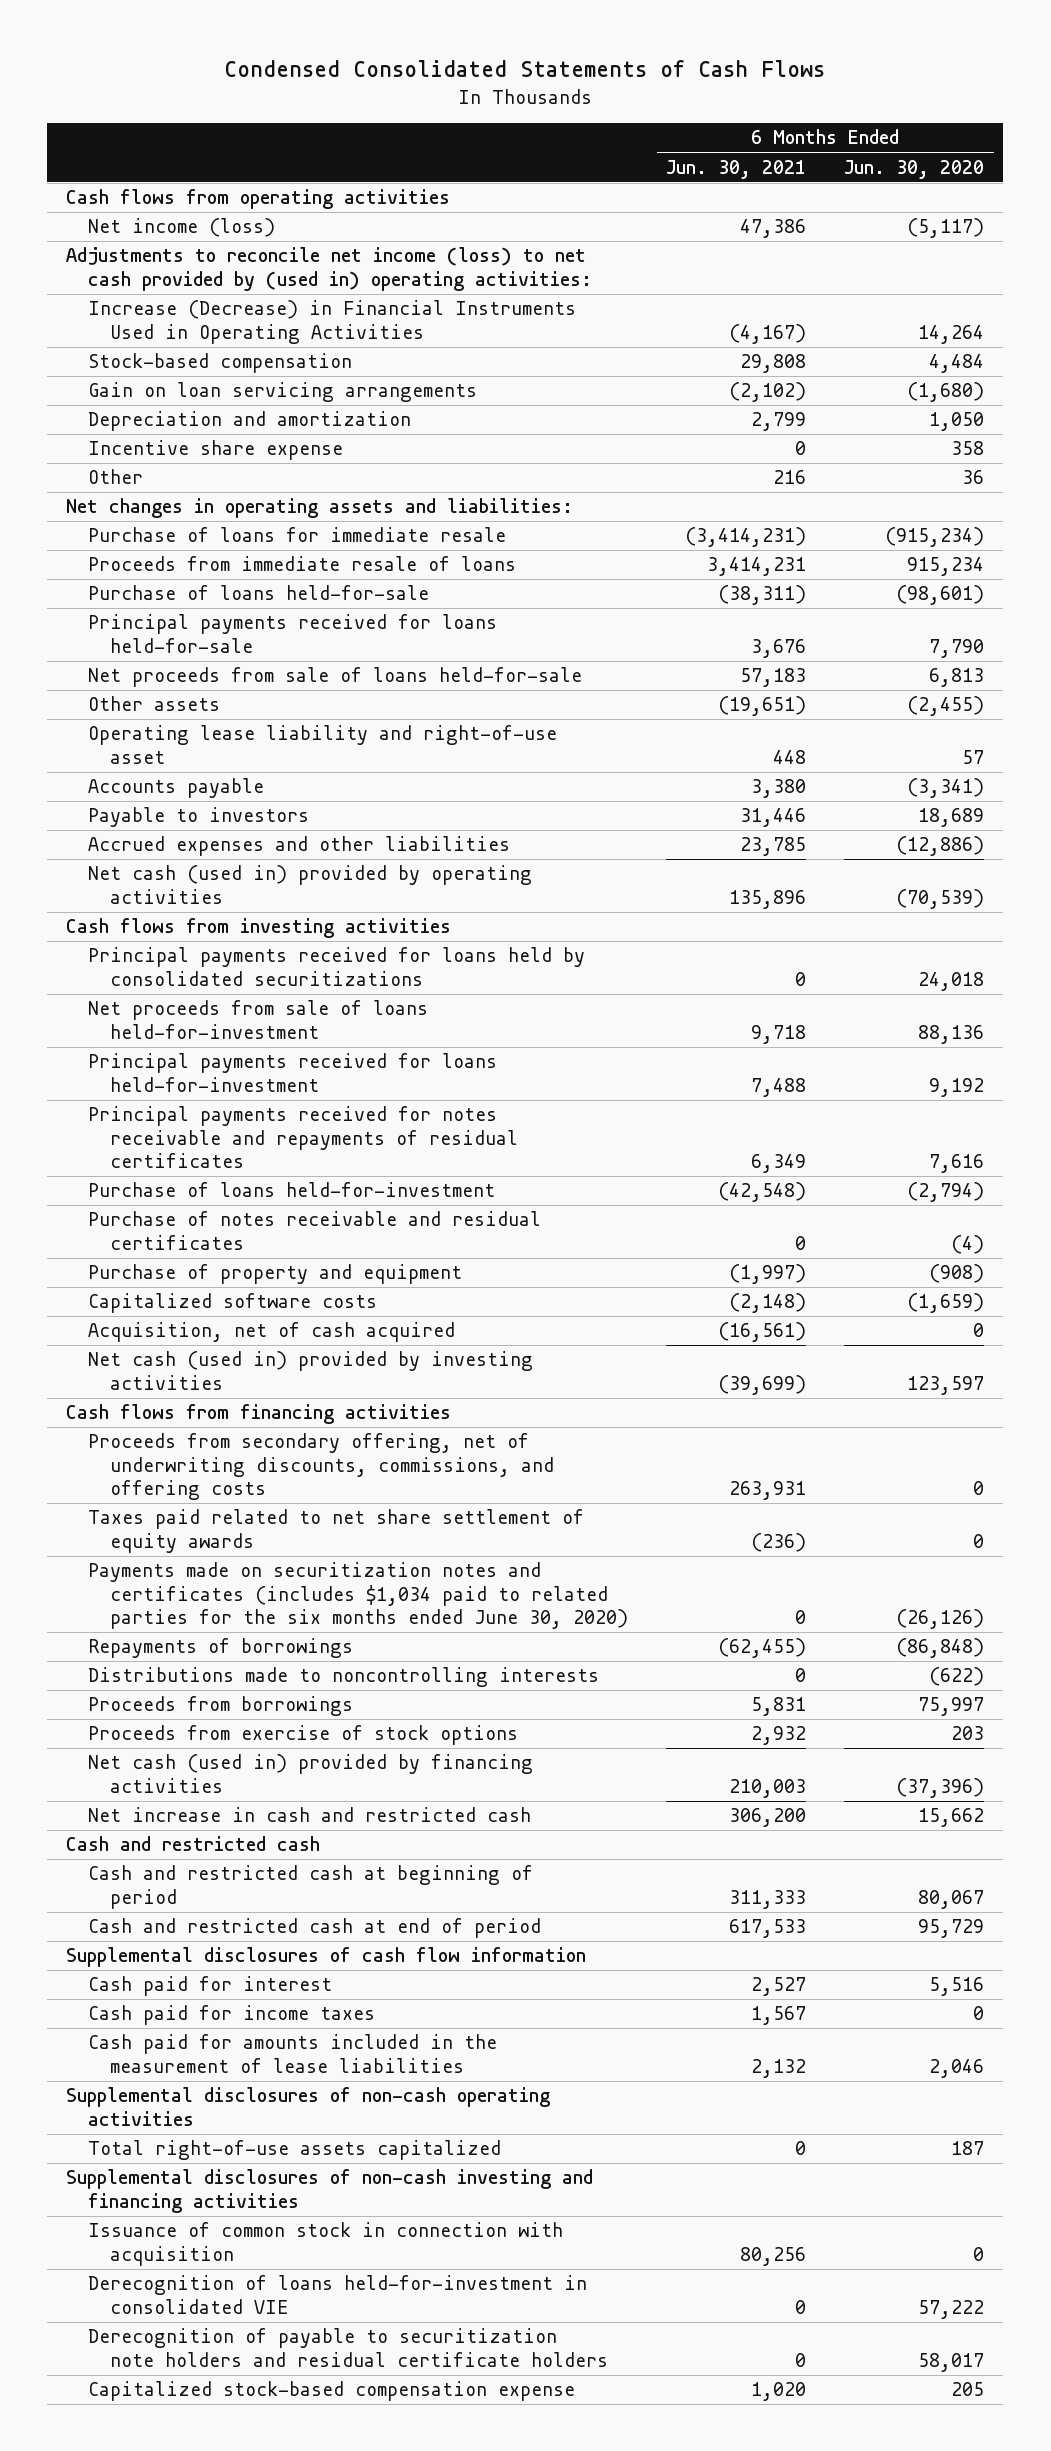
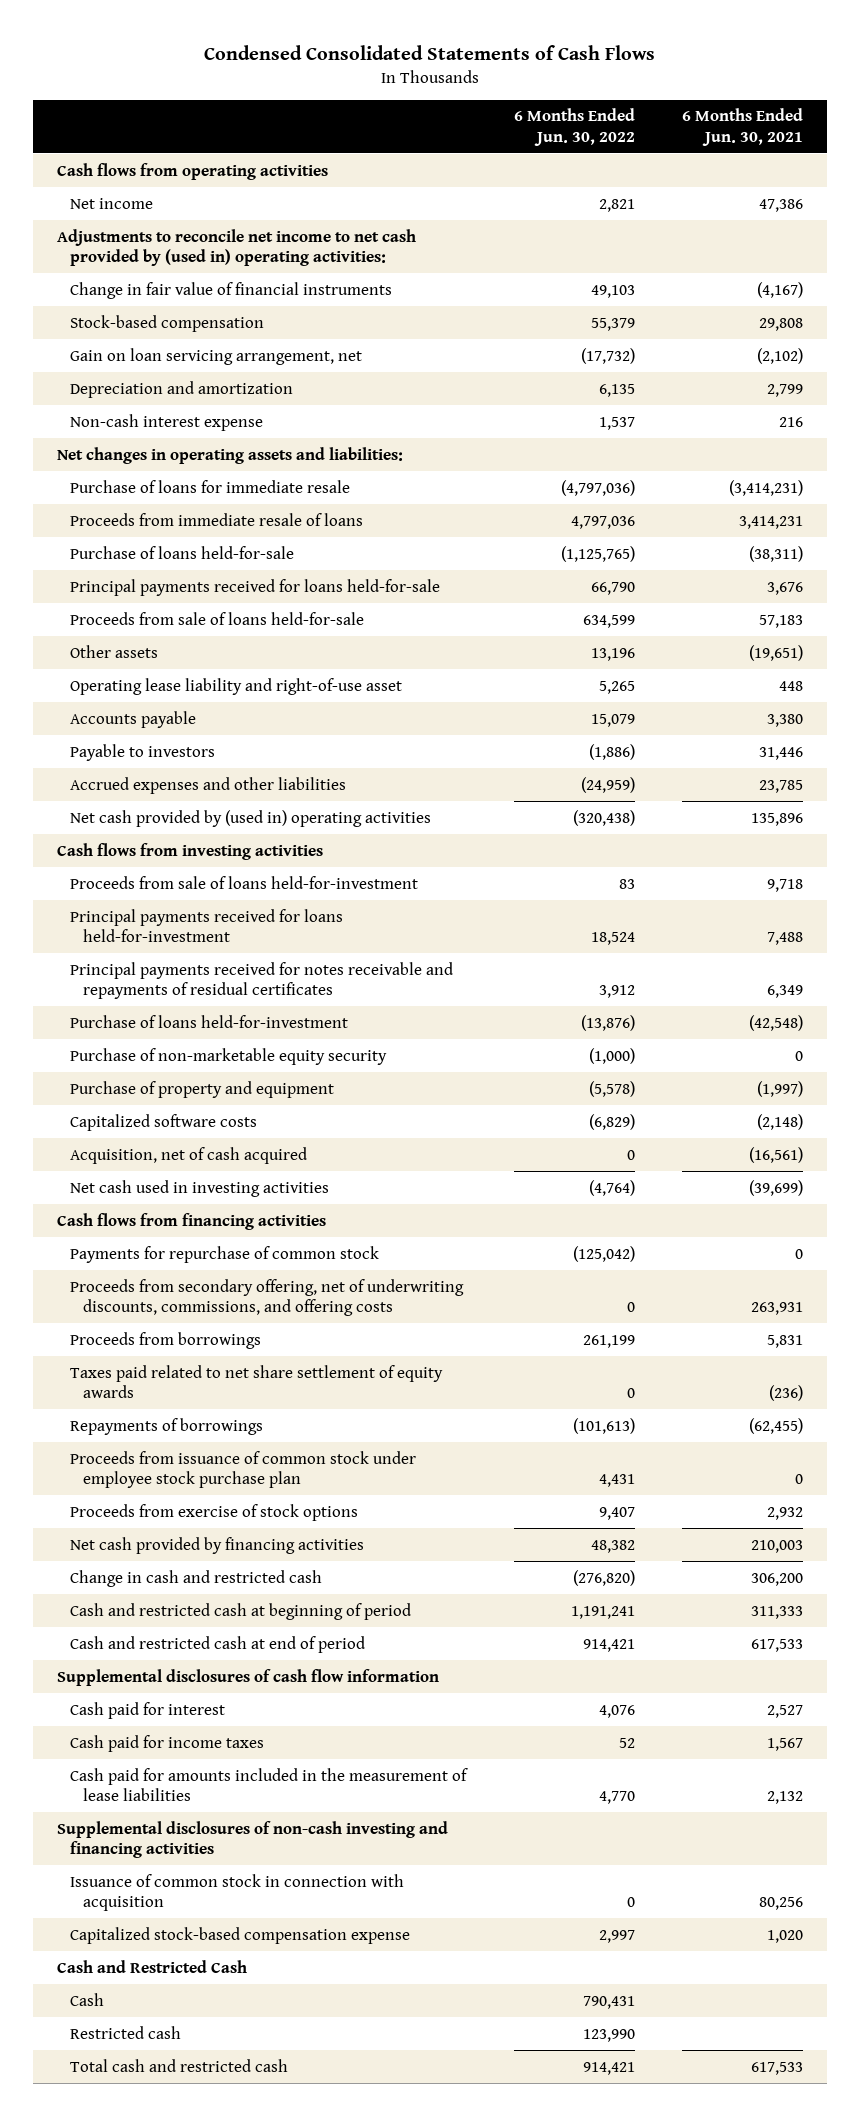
- | 6 Months Ended Jun. 30, 2021 | 6 Months Ended Jun. 30, 2020
+ | 6 Months Ended Jun. 30, 2022 | 6 Months Ended Jun. 30, 2021
- Net income (loss) | 47,386 | (5,117)
- Adjustments to reconcile net income (loss) to net cash provided by (used in) operating activities:
- Increase (Decrease) in Financial Instruments Used in Operating Activities | (4,167) | 14,264
+ Net income | 2,821 | 47,386
+ Adjustments to reconcile net income to net cash provided by (used in) operating activities:
+ Change in fair value of financial instruments | 49,103 | (4,167)
- Gain on loan servicing arrangements | (2,102) | (1,680)
+ Gain on loan servicing arrangement, net | (17,732) | (2,102)
- Incentive share expense | 0 | 358
- Other | 216 | 36
+ Non-cash interest expense | 1,537 | 216
- Net proceeds from sale of loans held-for-sale | 57,183 | 6,813
+ Proceeds from sale of loans held-for-sale | 634,599 | 57,183
- Net cash (used in) provided by operating activities | 135,896 | (70,539)
+ Net cash provided by (used in) operating activities | (320,438) | 135,896
- Principal payments received for loans held by consolidated securitizations | 0 | 24,018
- Net proceeds from sale of loans held-for-investment | 9,718 | 88,136
+ Proceeds from sale of loans held-for-investment | 83 | 9,718
- Purchase of notes receivable and residual certificates | 0 | (4)
+ Purchase of non-marketable equity security | (1,000) | 0
- Net cash (used in) provided by investing activities | (39,699) | 123,597
+ Net cash used in investing activities | (4,764) | (39,699)
+ Payments for repurchase of common stock | (125,042) | 0
moved up: Proceeds from borrowings | 261,199 | 5,831
- Payments made on securitization notes and certificates (includes $1,034 paid to related parties for the six months ended June 30, 2020) | 0 | (26,126)
- Distributions made to noncontrolling interests | 0 | (622)
+ Proceeds from issuance of common stock under employee stock purchase plan | 4,431 | 0
- Net cash (used in) provided by financing activities | 210,003 | (37,396)
- Net increase in cash and restricted cash | 306,200 | 15,662
- Cash and restricted cash
+ Net cash provided by financing activities | 48,382 | 210,003
+ Change in cash and restricted cash | (276,820) | 306,200
- Supplemental disclosures of non-cash operating activities
- Total right-of-use assets capitalized | 0 | 187
- Derecognition of loans held-for-investment in consolidated VIE | 0 | 57,222
- Derecognition of payable to securitization note holders and residual certificate holders | 0 | 58,017
+ Cash and Restricted Cash
+ Cash | 790,431 |
+ Restricted cash | 123,990 |
+ Total cash and restricted cash | 914,421 | 617,533

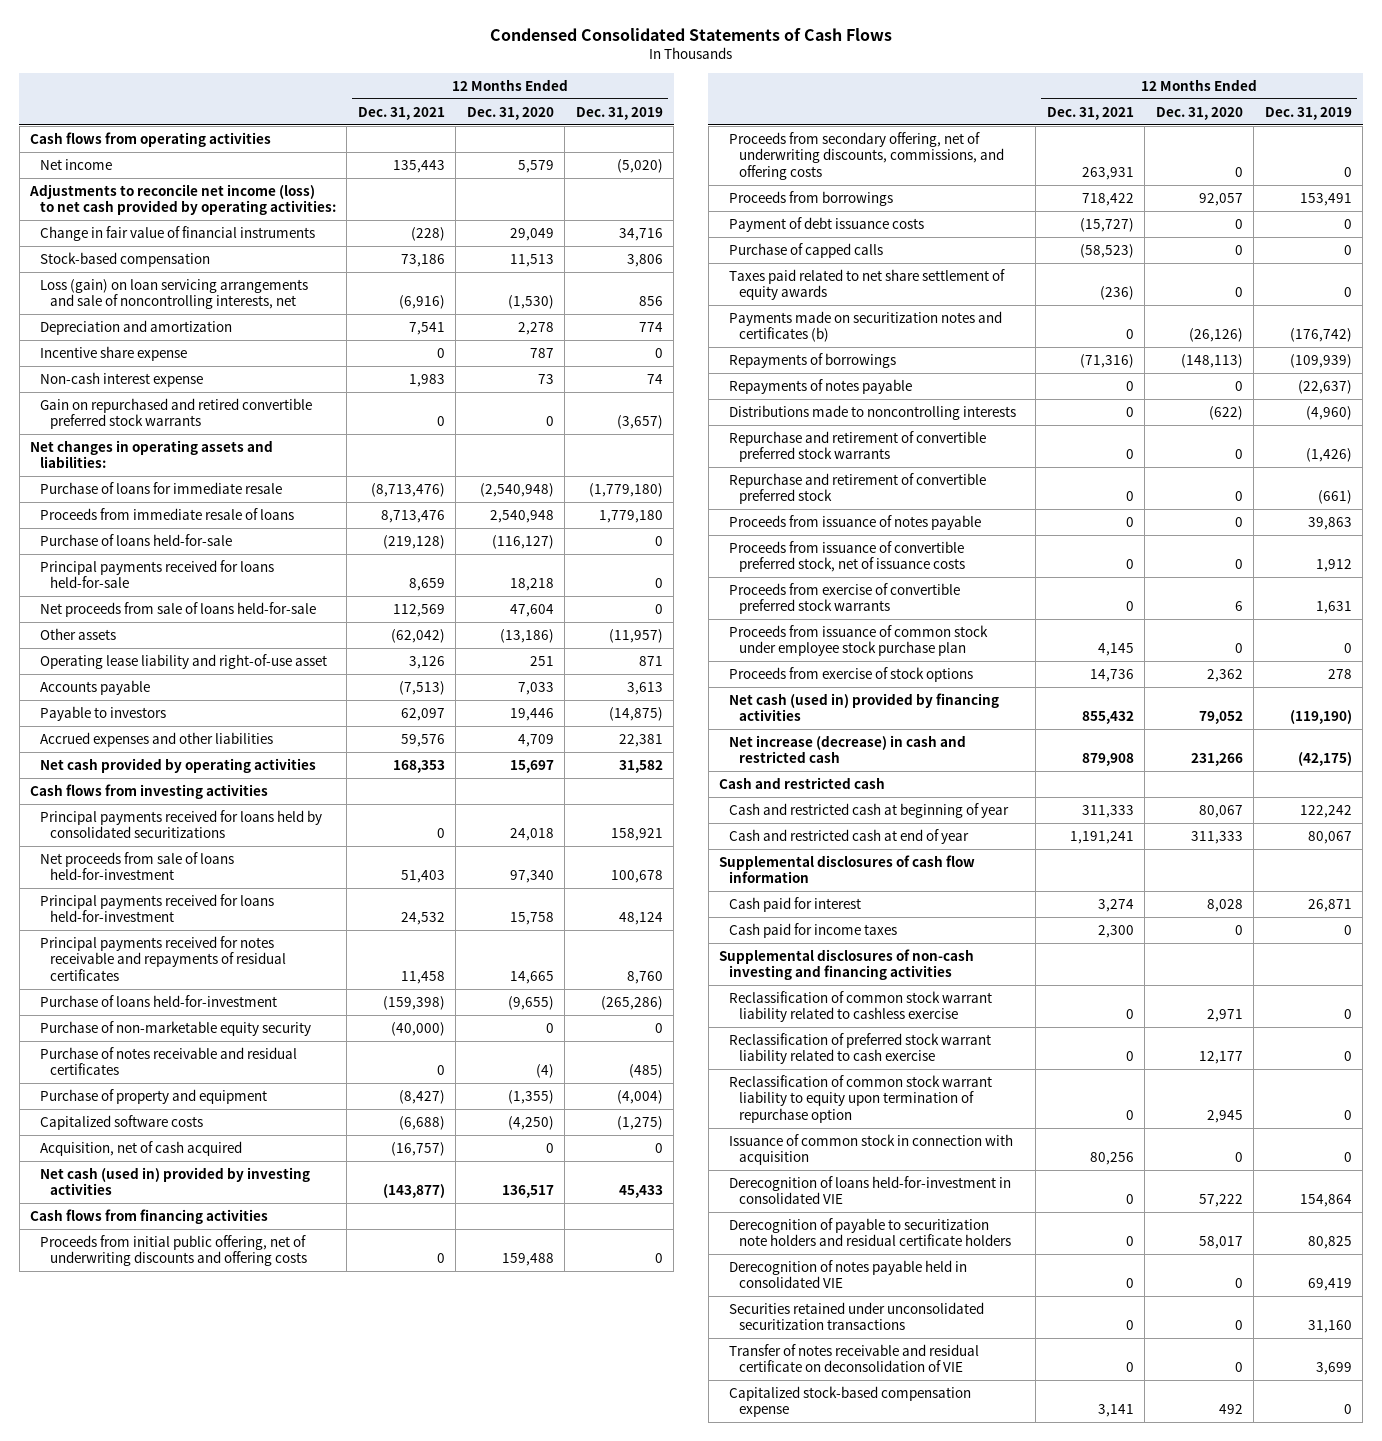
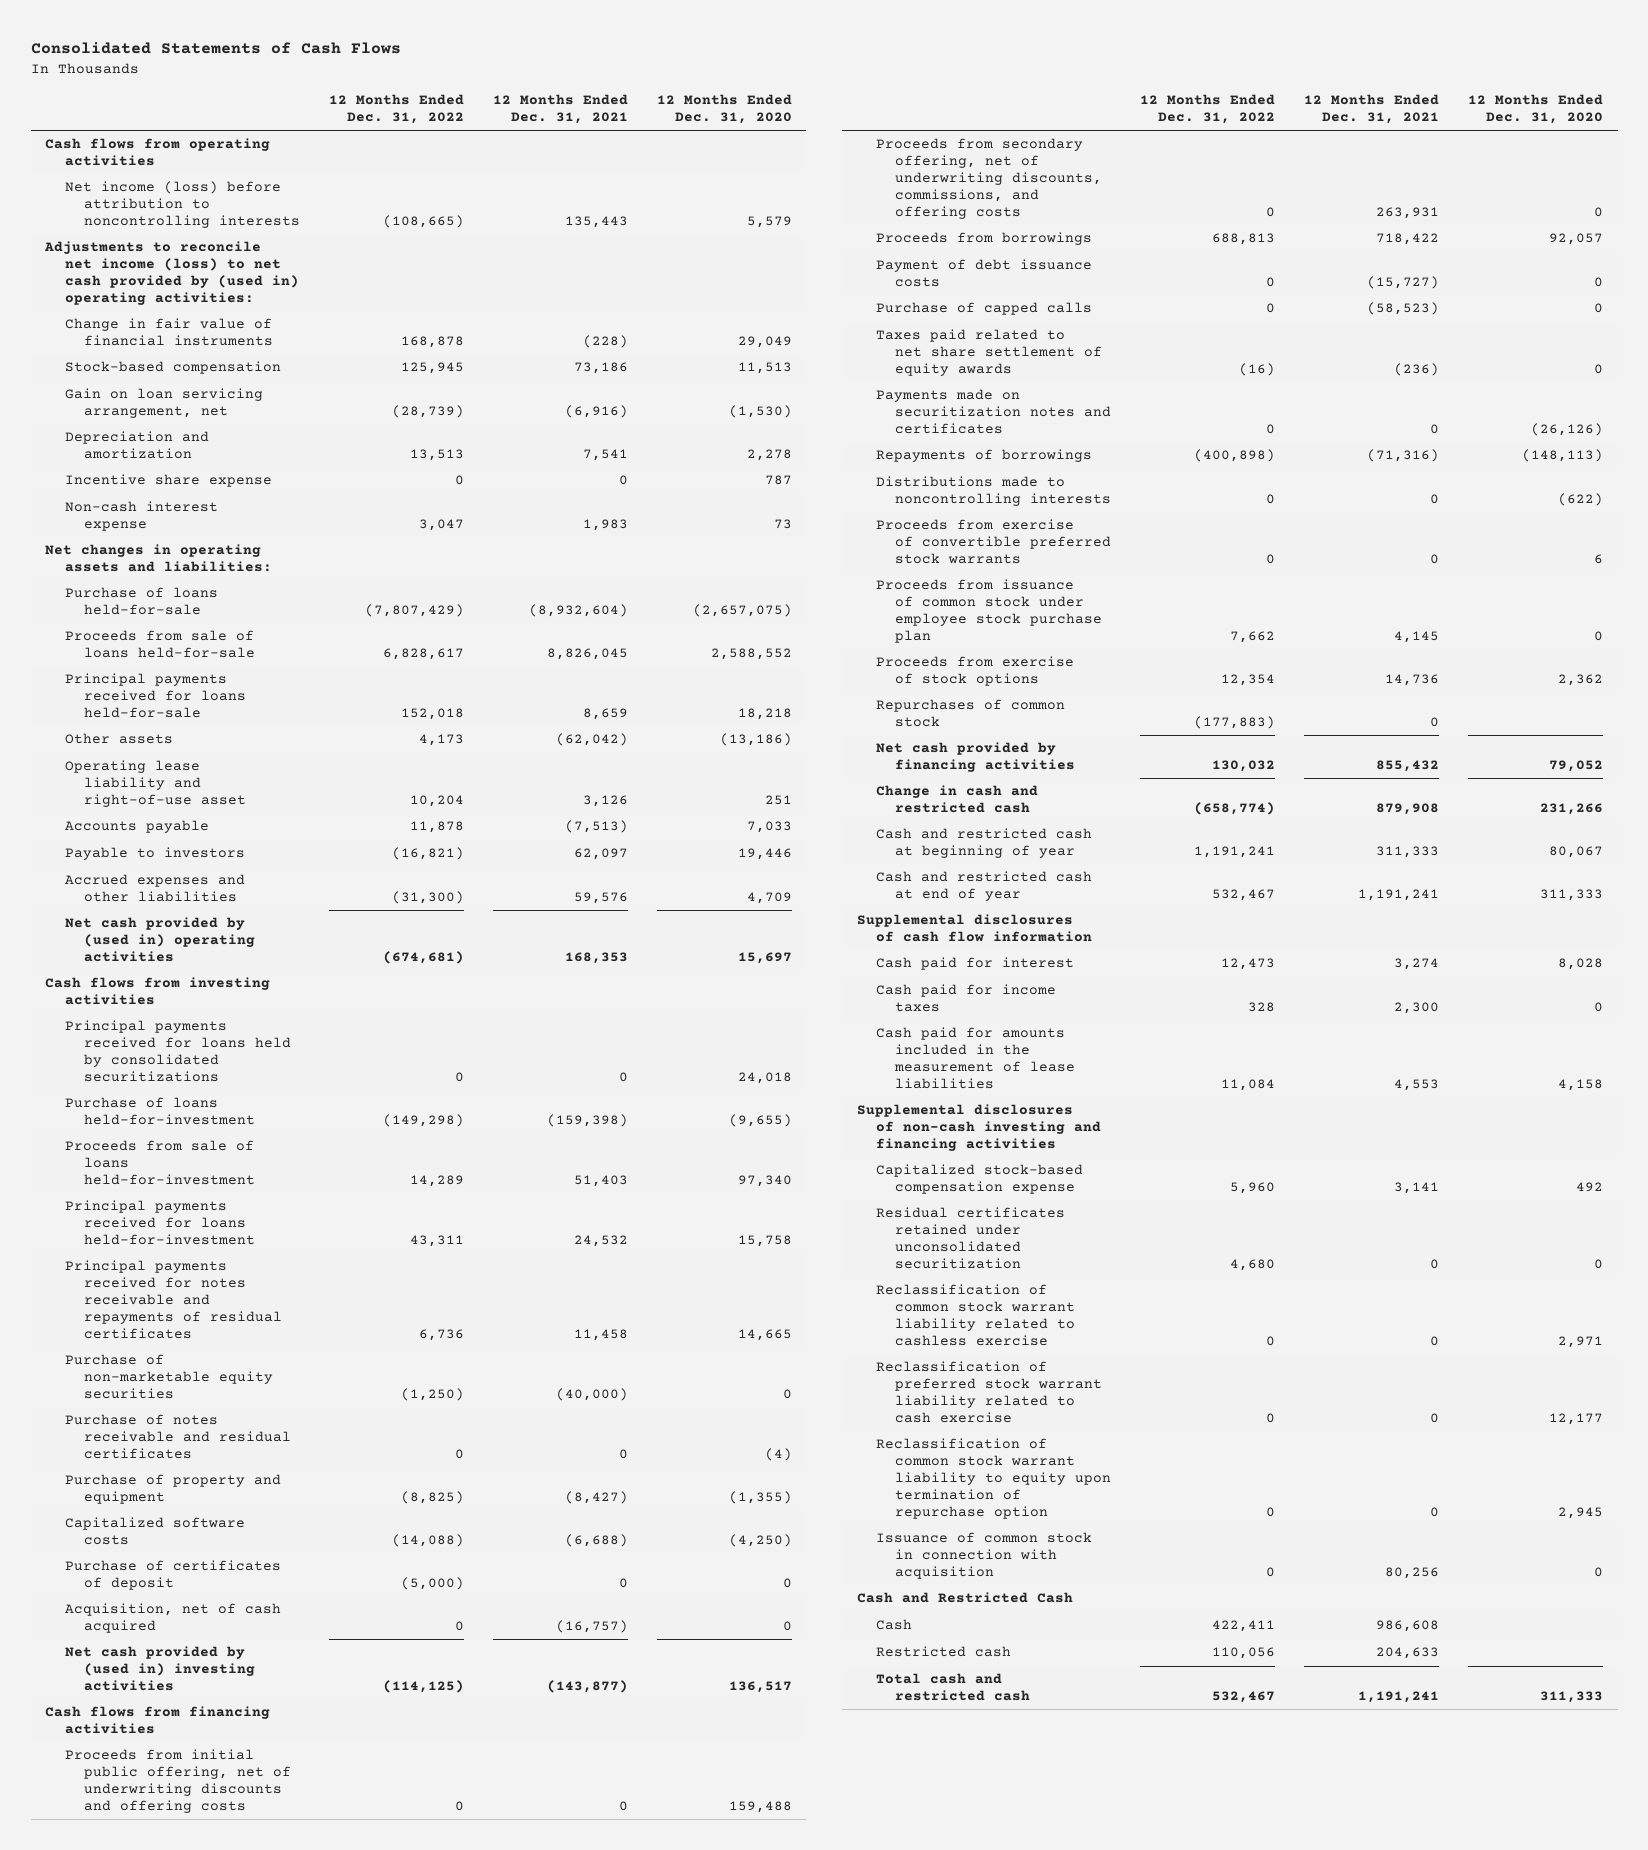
- Condensed Consolidated Statements of Cash Flows
+ Consolidated Statements of Cash Flows
- | 12 Months Ended Dec. 31, 2021 | 12 Months Ended Dec. 31, 2020 | 12 Months Ended Dec. 31, 2019
+ | 12 Months Ended Dec. 31, 2022 | 12 Months Ended Dec. 31, 2021 | 12 Months Ended Dec. 31, 2020
- Net income | 135,443 | 5,579 | (5,020)
- Adjustments to reconcile net income (loss) to net cash provided by operating activities:
+ Net income (loss) before attribution to noncontrolling interests | (108,665) | 135,443 | 5,579
+ Adjustments to reconcile net income (loss) to net cash provided by (used in) operating activities:
- Loss (gain) on loan servicing arrangements and sale of noncontrolling interests, net | (6,916) | (1,530) | 856
+ Gain on loan servicing arrangement, net | (28,739) | (6,916) | (1,530)
- Gain on repurchased and retired convertible preferred stock warrants | 0 | 0 | (3,657)
- Purchase of loans for immediate resale | (8,713,476) | (2,540,948) | (1,779,180)
- Proceeds from immediate resale of loans | 8,713,476 | 2,540,948 | 1,779,180
- Purchase of loans held-for-sale | (219,128) | (116,127) | 0
+ Purchase of loans held-for-sale | (7,807,429) | (8,932,604) | (2,657,075)
+ Proceeds from sale of loans held-for-sale | 6,828,617 | 8,826,045 | 2,588,552
- Net proceeds from sale of loans held-for-sale | 112,569 | 47,604 | 0
- Net cash provided by operating activities | 168,353 | 15,697 | 31,582
+ Net cash provided by (used in) operating activities | (674,681) | 168,353 | 15,697
- Net proceeds from sale of loans held-for-investment | 51,403 | 97,340 | 100,678
moved up: Purchase of loans held-for-investment | (149,298) | (159,398) | (9,655)
+ Proceeds from sale of loans held-for-investment | 14,289 | 51,403 | 97,340
- Purchase of non-marketable equity security | (40,000) | 0 | 0
+ Purchase of non-marketable equity securities | (1,250) | (40,000) | 0
+ Purchase of certificates of deposit | (5,000) | 0 | 0
- Net cash (used in) provided by investing activities | (143,877) | 136,517 | 45,433
+ Net cash provided by (used in) investing activities | (114,125) | (143,877) | 136,517
- Payments made on securitization notes and certificates (b) | 0 | (26,126) | (176,742)
+ Payments made on securitization notes and certificates | 0 | 0 | (26,126)
- Repayments of notes payable | 0 | 0 | (22,637)
- Repurchase and retirement of convertible preferred stock warrants | 0 | 0 | (1,426)
- Repurchase and retirement of convertible preferred stock | 0 | 0 | (661)
- Proceeds from issuance of notes payable | 0 | 0 | 39,863
- Proceeds from issuance of convertible preferred stock, net of issuance costs | 0 | 0 | 1,912
- Net cash (used in) provided by financing activities | 855,432 | 79,052 | (119,190)
- Net increase (decrease) in cash and restricted cash | 879,908 | 231,266 | (42,175)
- Cash and restricted cash
+ Repurchases of common stock | (177,883) | 0 |
+ Net cash provided by financing activities | 130,032 | 855,432 | 79,052
+ Change in cash and restricted cash | (658,774) | 879,908 | 231,266
+ Cash paid for amounts included in the measurement of lease liabilities | 11,084 | 4,553 | 4,158
moved up: Capitalized stock-based compensation expense | 5,960 | 3,141 | 492
+ Residual certificates retained under unconsolidated securitization | 4,680 | 0 | 0
- Derecognition of loans held-for-investment in consolidated VIE | 0 | 57,222 | 154,864
- Derecognition of payable to securitization note holders and residual certificate holders | 0 | 58,017 | 80,825
- Derecognition of notes payable held in consolidated VIE | 0 | 0 | 69,419
- Securities retained under unconsolidated securitization transactions | 0 | 0 | 31,160
- Transfer of notes receivable and residual certificate on deconsolidation of VIE | 0 | 0 | 3,699
+ Cash and Restricted Cash
+ Cash | 422,411 | 986,608 |
+ Restricted cash | 110,056 | 204,633 |
+ Total cash and restricted cash | 532,467 | 1,191,241 | 311,333

